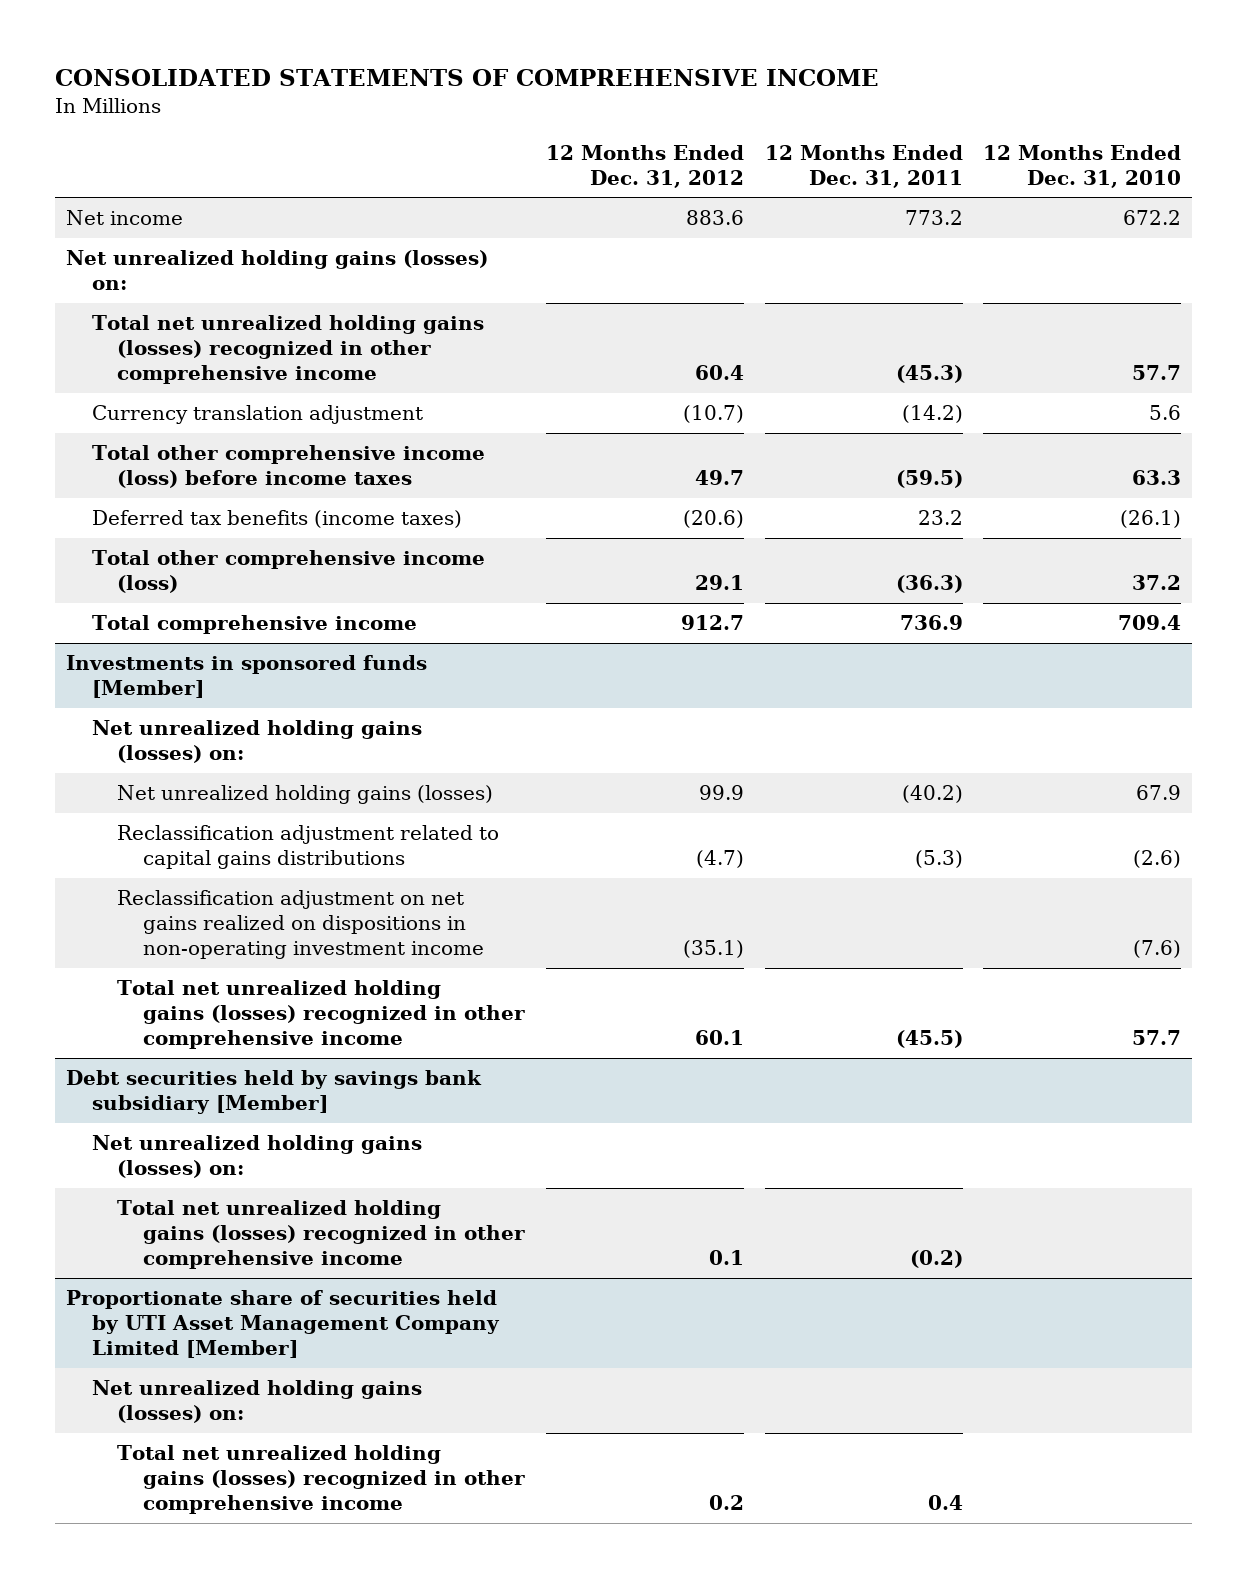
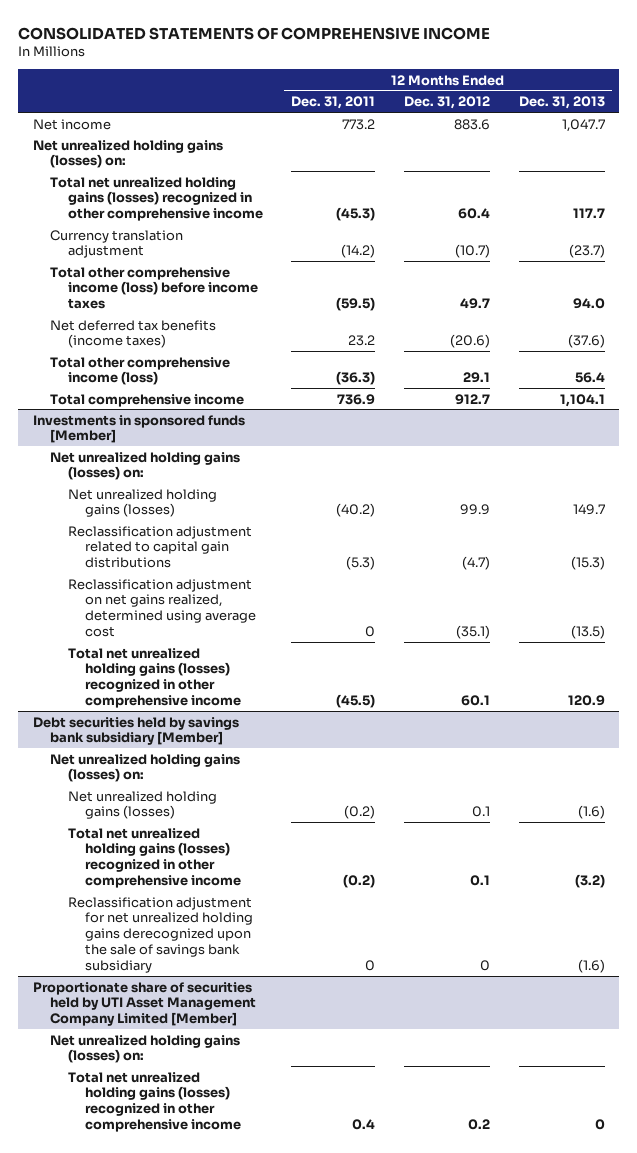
- | 12 Months Ended Dec. 31, 2012 | 12 Months Ended Dec. 31, 2011 | 12 Months Ended Dec. 31, 2010
+ | 12 Months Ended Dec. 31, 2011 | 12 Months Ended Dec. 31, 2012 | 12 Months Ended Dec. 31, 2013
- Deferred tax benefits (income taxes) | (20.6) | 23.2 | (26.1)
+ Net deferred tax benefits (income taxes) | 23.2 | (20.6) | (37.6)
@ Investments in sponsored funds [Member]
- Reclassification adjustment related to capital gains distributions | (4.7) | (5.3) | (2.6)
- Reclassification adjustment on net gains realized on dispositions in non-operating investment income | (35.1) | | (7.6)
+ Reclassification adjustment related to capital gain distributions | (5.3) | (4.7) | (15.3)
+ Reclassification adjustment on net gains realized, determined using average cost | 0 | (35.1) | (13.5)
@ Debt securities held by savings bank subsidiary [Member]
+ Net unrealized holding gains (losses) | (0.2) | 0.1 | (1.6)
+ Reclassification adjustment for net unrealized holding gains derecognized upon the sale of savings bank subsidiary | 0 | 0 | (1.6)

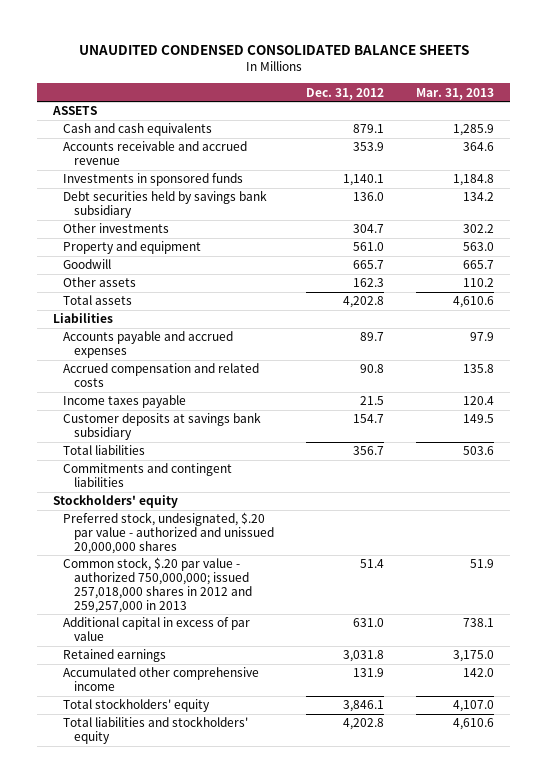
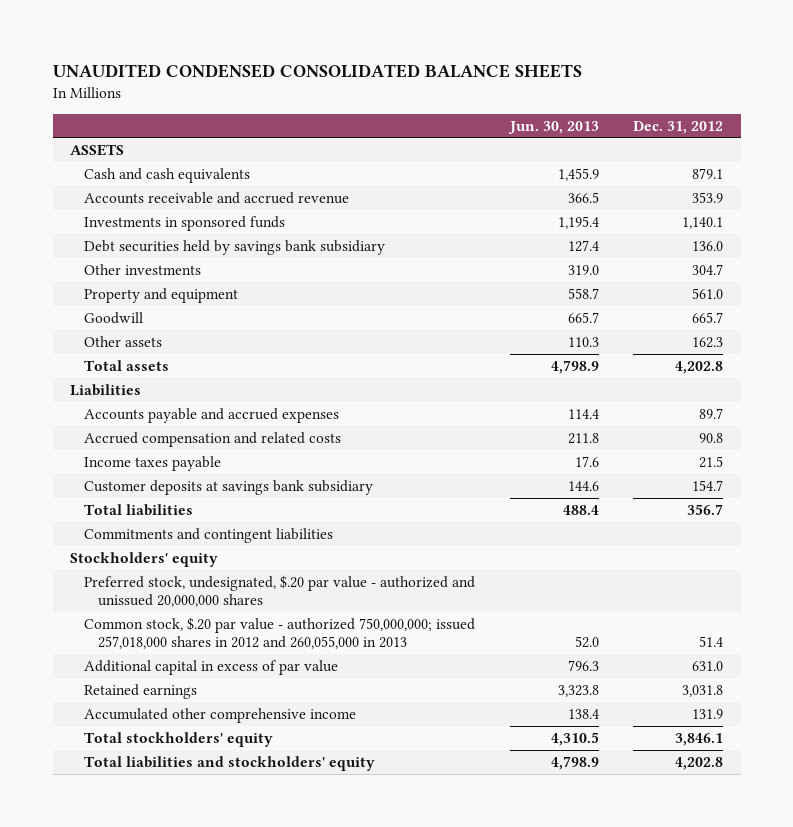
- | Dec. 31, 2012 | Mar. 31, 2013
+ | Jun. 30, 2013 | Dec. 31, 2012
- Common stock, $.20 par value - authorized 750,000,000; issued 257,018,000 shares in 2012 and 259,257,000 in 2013 | 51.4 | 51.9
+ Common stock, $.20 par value - authorized 750,000,000; issued 257,018,000 shares in 2012 and 260,055,000 in 2013 | 52.0 | 51.4

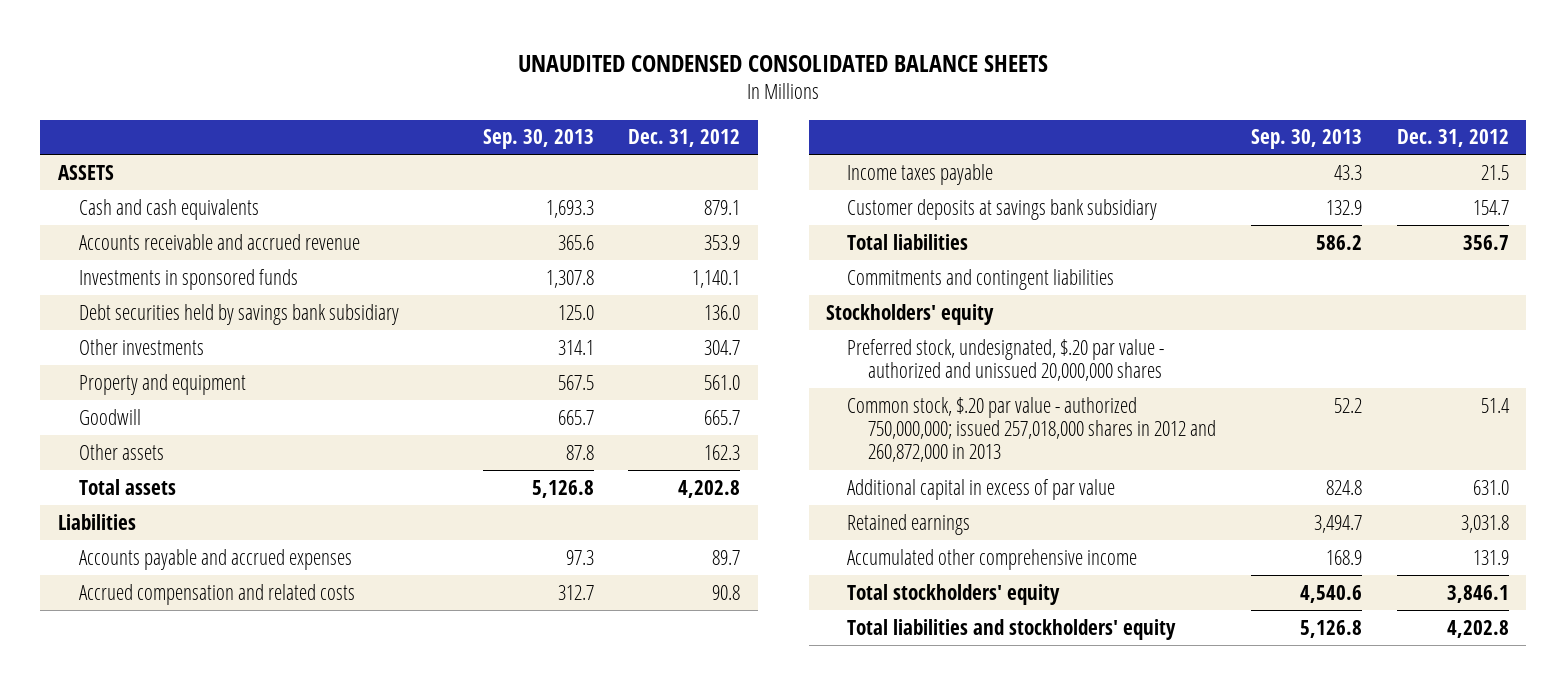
- | Jun. 30, 2013 | Dec. 31, 2012
+ | Sep. 30, 2013 | Dec. 31, 2012
- Common stock, $.20 par value - authorized 750,000,000; issued 257,018,000 shares in 2012 and 260,055,000 in 2013 | 52.0 | 51.4
+ Common stock, $.20 par value - authorized 750,000,000; issued 257,018,000 shares in 2012 and 260,872,000 in 2013 | 52.2 | 51.4

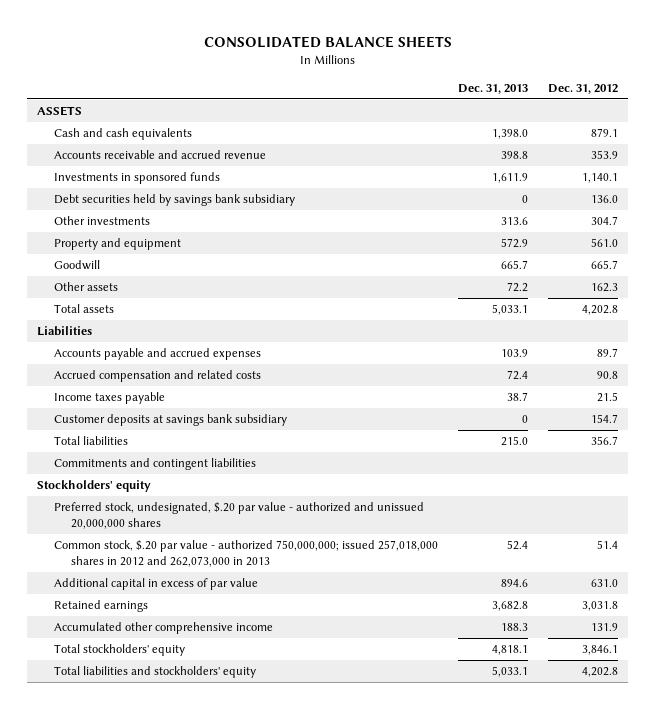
- UNAUDITED CONDENSED CONSOLIDATED BALANCE SHEETS
+ CONSOLIDATED BALANCE SHEETS
- | Sep. 30, 2013 | Dec. 31, 2012
+ | Dec. 31, 2013 | Dec. 31, 2012
- Common stock, $.20 par value - authorized 750,000,000; issued 257,018,000 shares in 2012 and 260,872,000 in 2013 | 52.2 | 51.4
+ Common stock, $.20 par value - authorized 750,000,000; issued 257,018,000 shares in 2012 and 262,073,000 in 2013 | 52.4 | 51.4

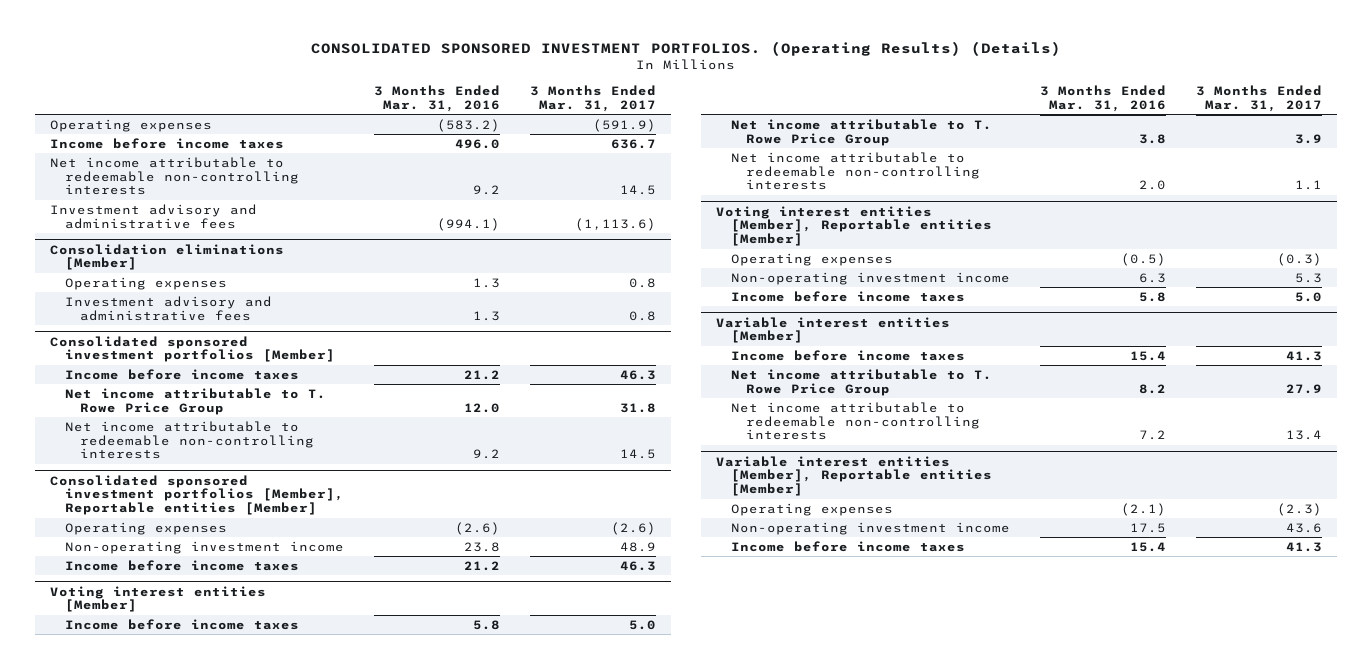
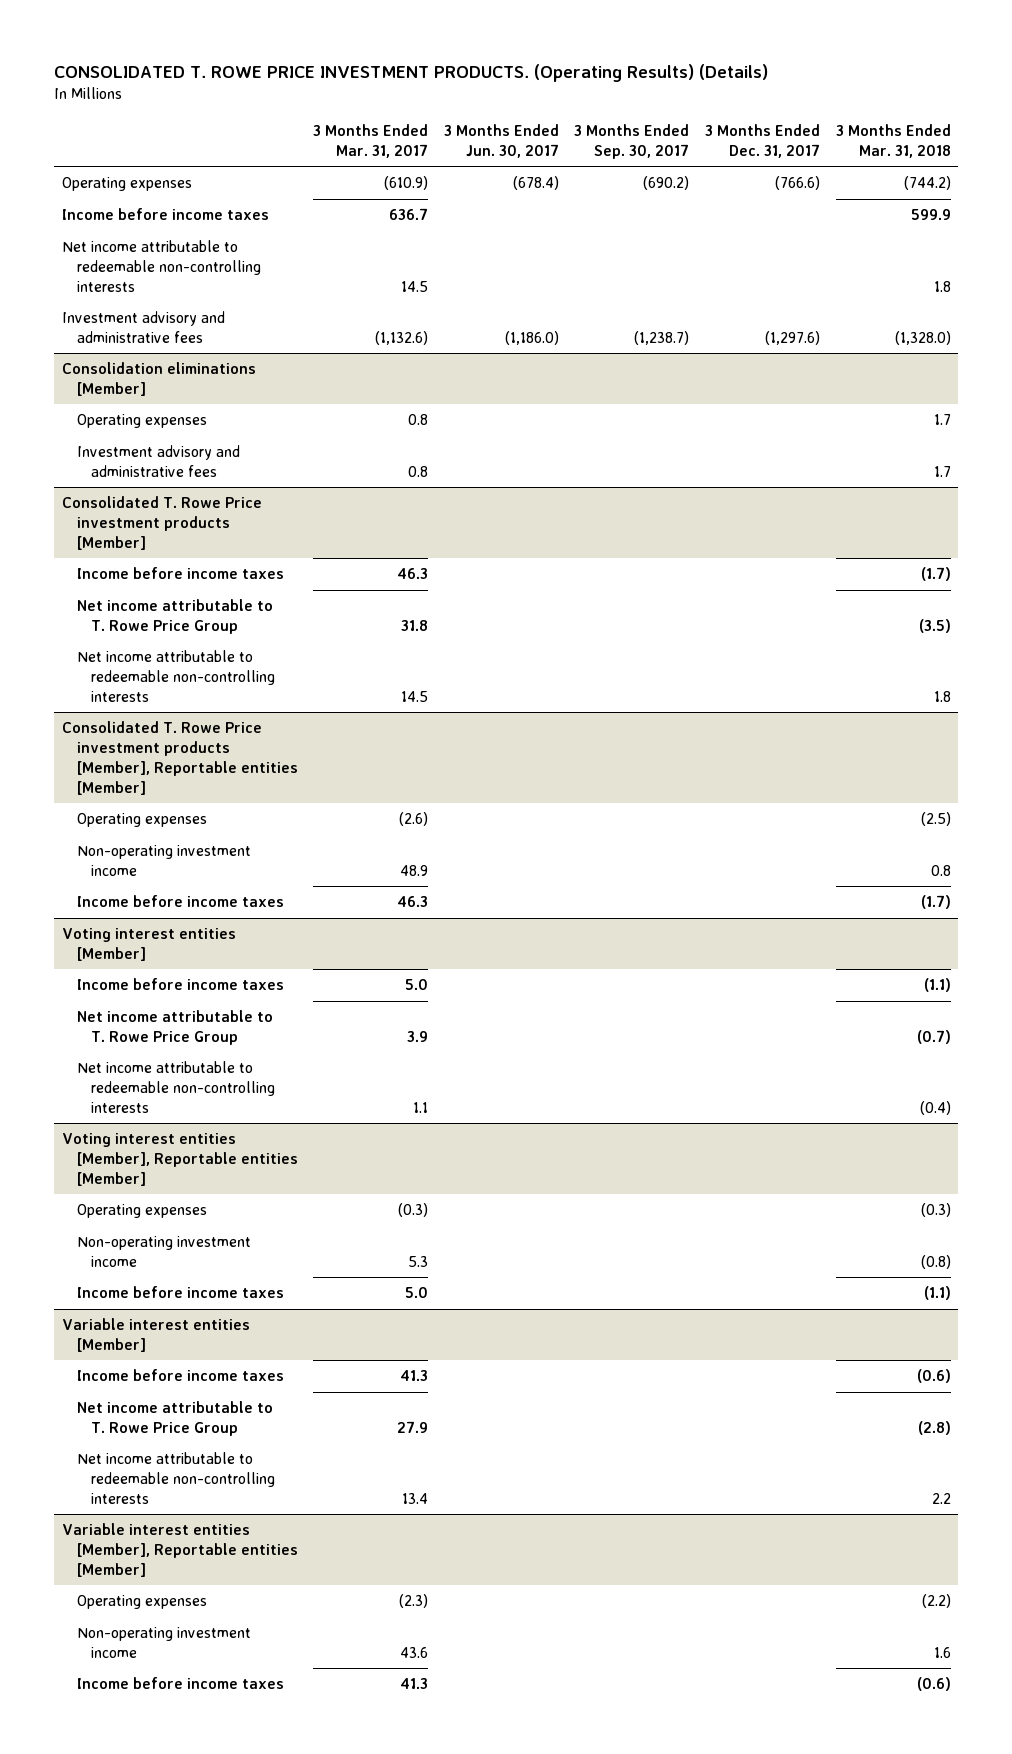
- CONSOLIDATED SPONSORED INVESTMENT PORTFOLIOS. (Operating Results) (Details)
+ CONSOLIDATED T. ROWE PRICE INVESTMENT PRODUCTS. (Operating Results) (Details)
- | 3 Months Ended Mar. 31, 2016 | 3 Months Ended Mar. 31, 2017
+ | 3 Months Ended Mar. 31, 2017 | 3 Months Ended Jun. 30, 2017 | 3 Months Ended Sep. 30, 2017 | 3 Months Ended Dec. 31, 2017 | 3 Months Ended Mar. 31, 2018
- Operating expenses | (583.2) | (591.9)
+ Operating expenses | (610.9) | (678.4) | (690.2) | (766.6) | (744.2)
- Investment advisory and administrative fees | (994.1) | (1,113.6)
+ Investment advisory and administrative fees | (1,132.6) | (1,186.0) | (1,238.7) | (1,297.6) | (1,328.0)
- Consolidated sponsored investment portfolios [Member]
+ Consolidated T. Rowe Price investment products [Member]
- Consolidated sponsored investment portfolios [Member], Reportable entities [Member]
+ Consolidated T. Rowe Price investment products [Member], Reportable entities [Member]

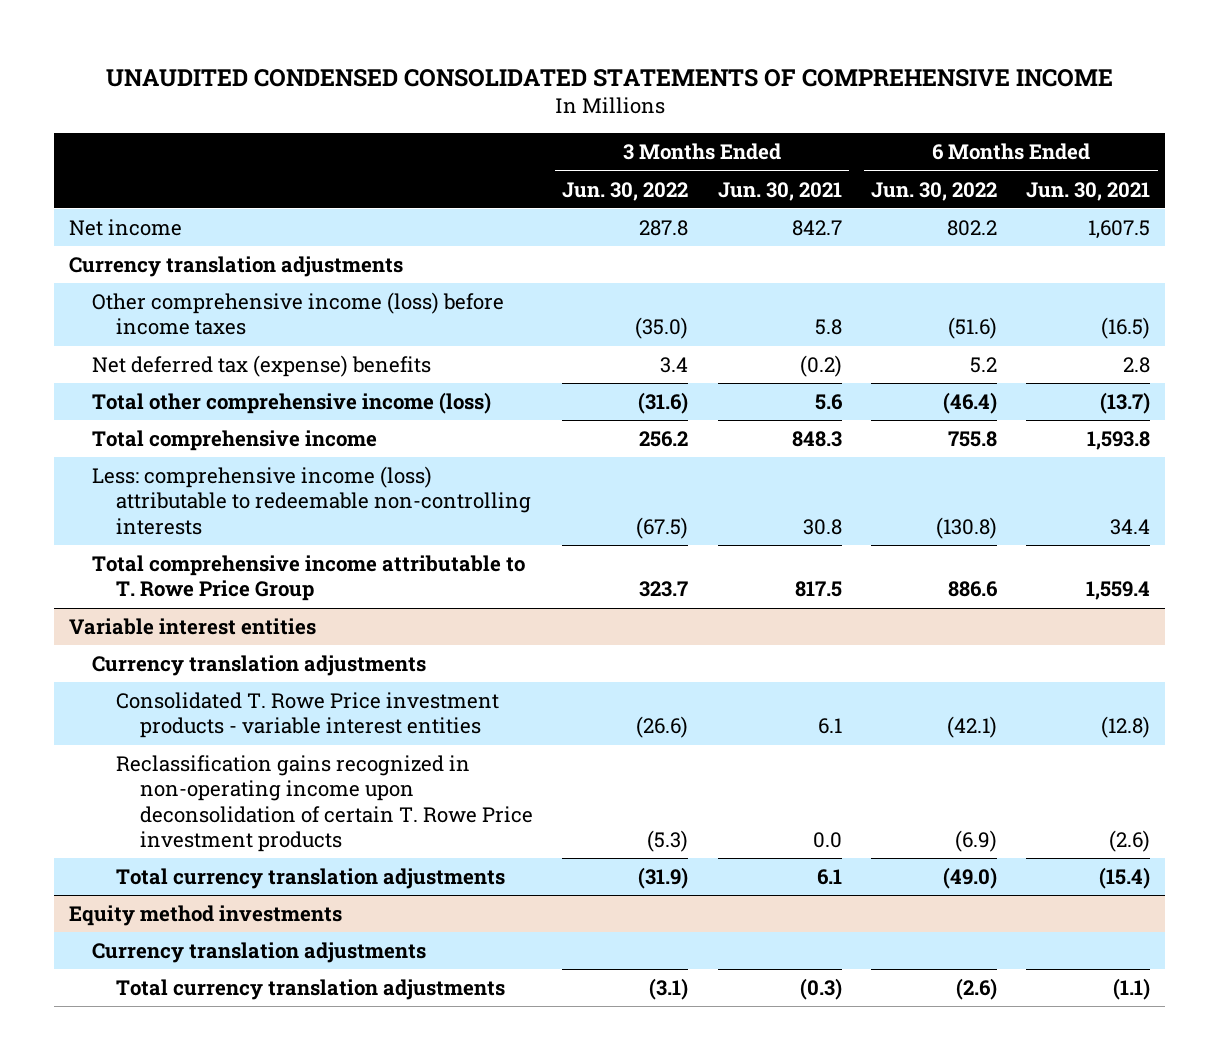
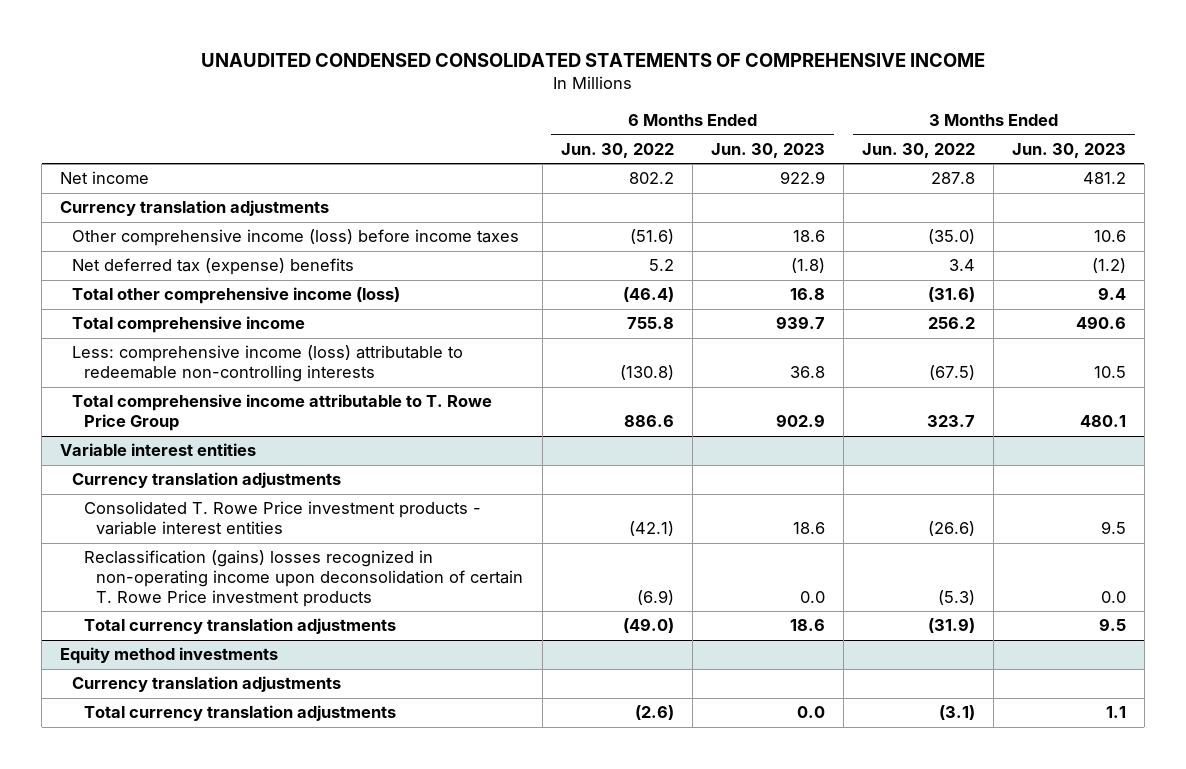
- | 3 Months Ended Jun. 30, 2022 | 3 Months Ended Jun. 30, 2021 | 6 Months Ended Jun. 30, 2022 | 6 Months Ended Jun. 30, 2021
+ | 6 Months Ended Jun. 30, 2022 | 6 Months Ended Jun. 30, 2023 | 3 Months Ended Jun. 30, 2022 | 3 Months Ended Jun. 30, 2023
@ Variable interest entities
- Reclassification gains recognized in non-operating income upon deconsolidation of certain T. Rowe Price investment products | (5.3) | 0.0 | (6.9) | (2.6)
+ Reclassification (gains) losses recognized in non-operating income upon deconsolidation of certain T. Rowe Price investment products | (6.9) | 0.0 | (5.3) | 0.0

